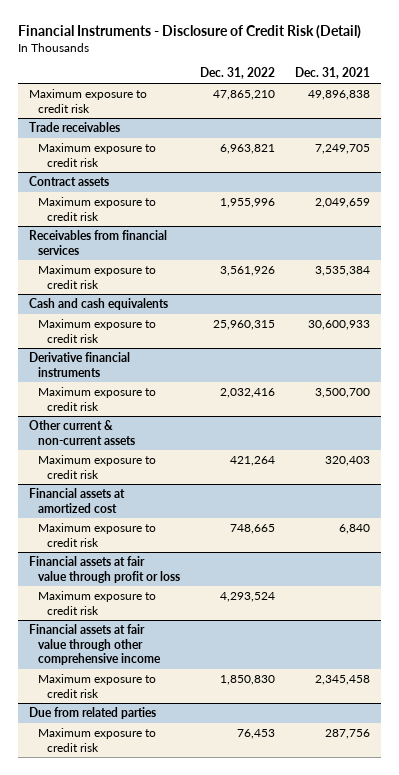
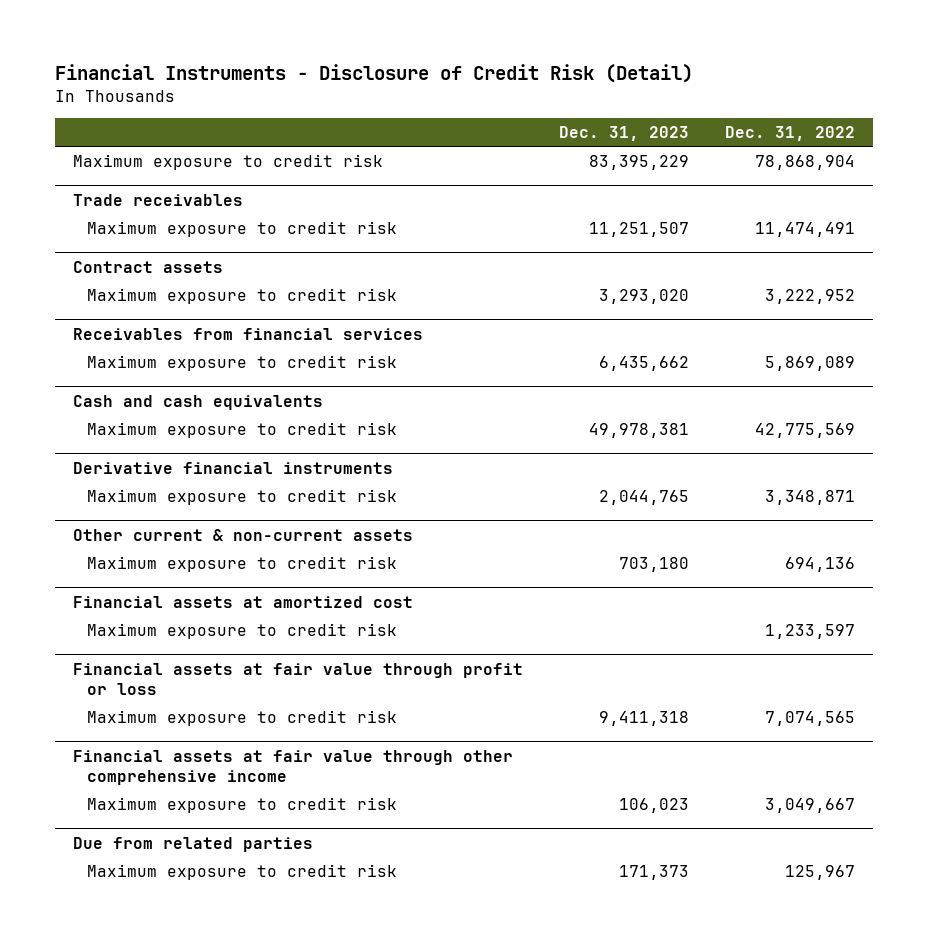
- | Dec. 31, 2022 | Dec. 31, 2021
+ | Dec. 31, 2023 | Dec. 31, 2022
- Maximum exposure to credit risk | 47,865,210 | 49,896,838
+ Maximum exposure to credit risk | 83,395,229 | 78,868,904
@ Trade receivables
- Maximum exposure to credit risk | 6,963,821 | 7,249,705
+ Maximum exposure to credit risk | 11,251,507 | 11,474,491
@ Contract assets
- Maximum exposure to credit risk | 1,955,996 | 2,049,659
+ Maximum exposure to credit risk | 3,293,020 | 3,222,952
@ Receivables from financial services
- Maximum exposure to credit risk | 3,561,926 | 3,535,384
+ Maximum exposure to credit risk | 6,435,662 | 5,869,089
@ Cash and cash equivalents
- Maximum exposure to credit risk | 25,960,315 | 30,600,933
+ Maximum exposure to credit risk | 49,978,381 | 42,775,569
@ Derivative financial instruments
- Maximum exposure to credit risk | 2,032,416 | 3,500,700
+ Maximum exposure to credit risk | 2,044,765 | 3,348,871
@ Other current & non-current assets
- Maximum exposure to credit risk | 421,264 | 320,403
+ Maximum exposure to credit risk | 703,180 | 694,136
@ Financial assets at amortized cost
- Maximum exposure to credit risk | 748,665 | 6,840
+ Maximum exposure to credit risk | | 1,233,597
@ Financial assets at fair value through profit or loss
- Maximum exposure to credit risk | 4,293,524 |
+ Maximum exposure to credit risk | 9,411,318 | 7,074,565
@ Financial assets at fair value through other comprehensive income
- Maximum exposure to credit risk | 1,850,830 | 2,345,458
+ Maximum exposure to credit risk | 106,023 | 3,049,667
@ Due from related parties
- Maximum exposure to credit risk | 76,453 | 287,756
+ Maximum exposure to credit risk | 171,373 | 125,967

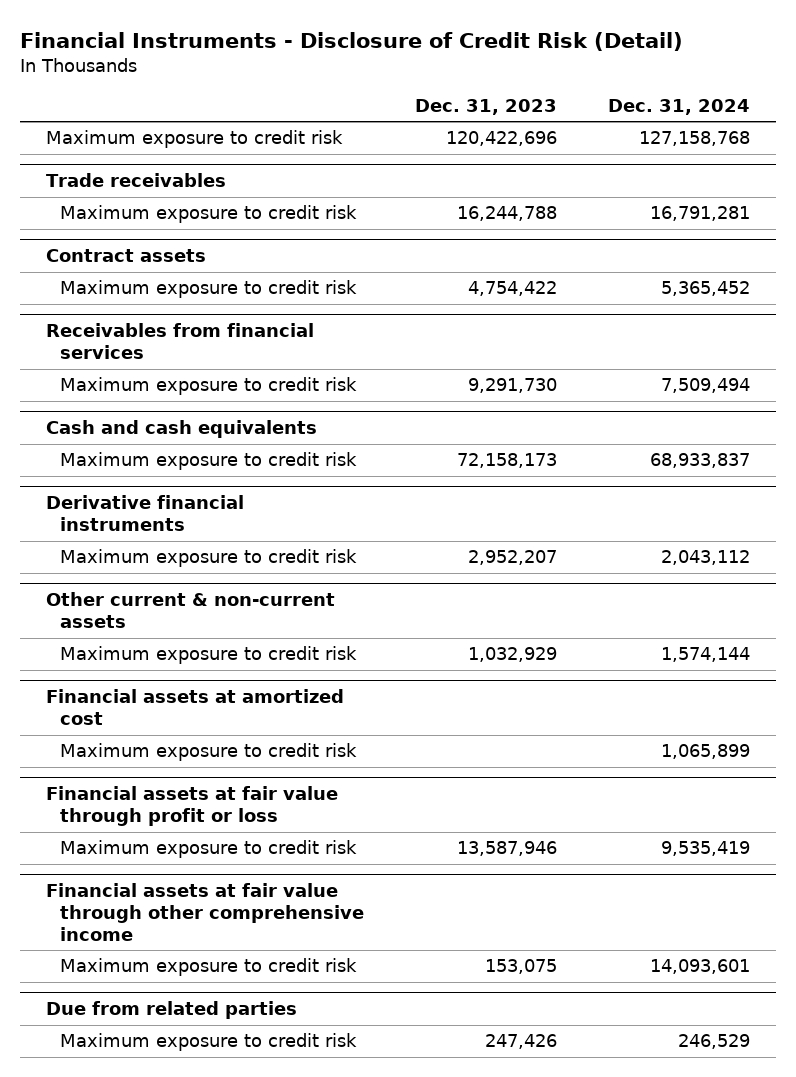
- | Dec. 31, 2023 | Dec. 31, 2022
+ | Dec. 31, 2023 | Dec. 31, 2024
- Maximum exposure to credit risk | 83,395,229 | 78,868,904
+ Maximum exposure to credit risk | 120,422,696 | 127,158,768
@ Trade receivables
- Maximum exposure to credit risk | 11,251,507 | 11,474,491
+ Maximum exposure to credit risk | 16,244,788 | 16,791,281
@ Contract assets
- Maximum exposure to credit risk | 3,293,020 | 3,222,952
+ Maximum exposure to credit risk | 4,754,422 | 5,365,452
@ Receivables from financial services
- Maximum exposure to credit risk | 6,435,662 | 5,869,089
+ Maximum exposure to credit risk | 9,291,730 | 7,509,494
@ Cash and cash equivalents
- Maximum exposure to credit risk | 49,978,381 | 42,775,569
+ Maximum exposure to credit risk | 72,158,173 | 68,933,837
@ Derivative financial instruments
- Maximum exposure to credit risk | 2,044,765 | 3,348,871
+ Maximum exposure to credit risk | 2,952,207 | 2,043,112
@ Other current & non-current assets
- Maximum exposure to credit risk | 703,180 | 694,136
+ Maximum exposure to credit risk | 1,032,929 | 1,574,144
@ Financial assets at fair value through profit or loss
- Maximum exposure to credit risk | 9,411,318 | 7,074,565
+ Maximum exposure to credit risk | 13,587,946 | 9,535,419
@ Financial assets at fair value through other comprehensive income
- Maximum exposure to credit risk | 106,023 | 3,049,667
+ Maximum exposure to credit risk | 153,075 | 14,093,601
@ Due from related parties
- Maximum exposure to credit risk | 171,373 | 125,967
+ Maximum exposure to credit risk | 247,426 | 246,529

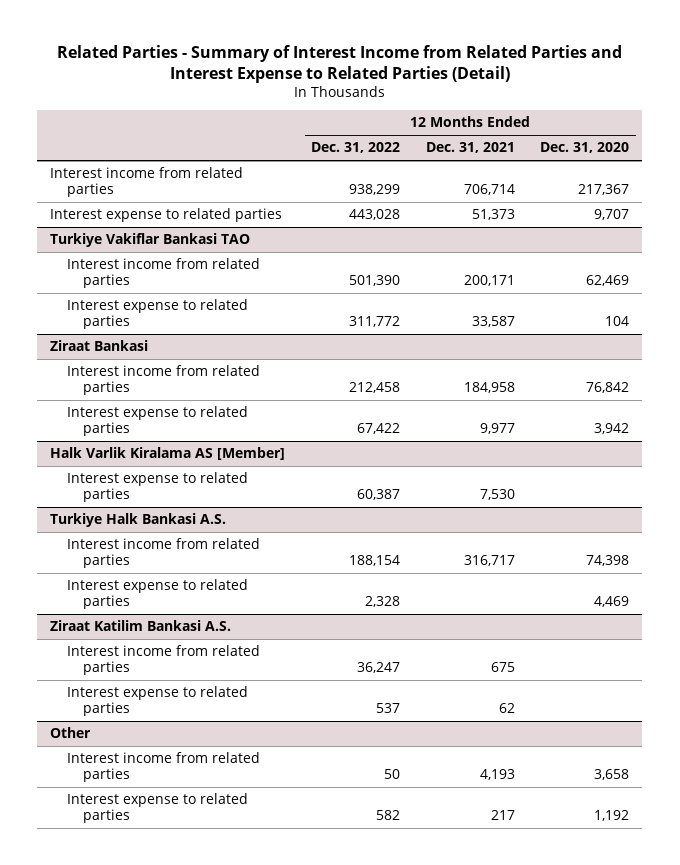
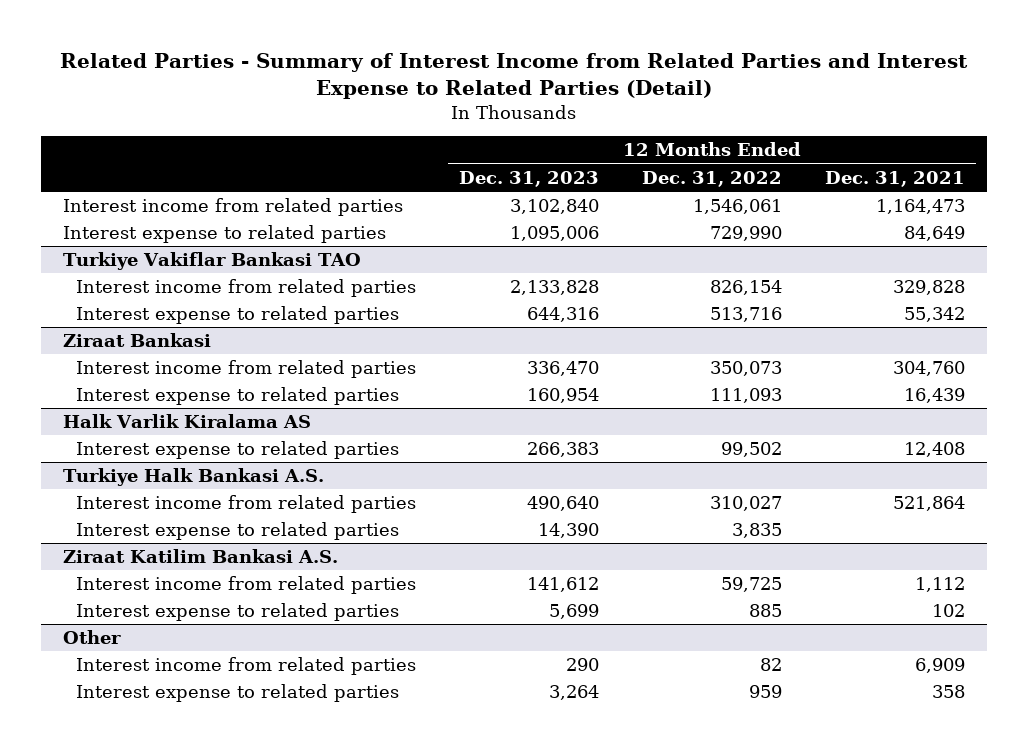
- | 12 Months Ended Dec. 31, 2022 | 12 Months Ended Dec. 31, 2021 | 12 Months Ended Dec. 31, 2020
+ | 12 Months Ended Dec. 31, 2023 | 12 Months Ended Dec. 31, 2022 | 12 Months Ended Dec. 31, 2021
- Interest income from related parties | 938,299 | 706,714 | 217,367
- Interest expense to related parties | 443,028 | 51,373 | 9,707
+ Interest income from related parties | 3,102,840 | 1,546,061 | 1,164,473
+ Interest expense to related parties | 1,095,006 | 729,990 | 84,649
@ Turkiye Vakiflar Bankasi TAO
- Interest income from related parties | 501,390 | 200,171 | 62,469
- Interest expense to related parties | 311,772 | 33,587 | 104
+ Interest income from related parties | 2,133,828 | 826,154 | 329,828
+ Interest expense to related parties | 644,316 | 513,716 | 55,342
@ Ziraat Bankasi
- Interest income from related parties | 212,458 | 184,958 | 76,842
- Interest expense to related parties | 67,422 | 9,977 | 3,942
- Halk Varlik Kiralama AS [Member]
- Interest expense to related parties | 60,387 | 7,530 |
@ Ziraat Bankasi
+ Interest income from related parties | 336,470 | 350,073 | 304,760
+ Interest expense to related parties | 160,954 | 111,093 | 16,439
+ Halk Varlik Kiralama AS
+ Interest expense to related parties | 266,383 | 99,502 | 12,408
@ Turkiye Halk Bankasi A.S.
- Interest income from related parties | 188,154 | 316,717 | 74,398
- Interest expense to related parties | 2,328 | | 4,469
+ Interest income from related parties | 490,640 | 310,027 | 521,864
+ Interest expense to related parties | 14,390 | 3,835 |
@ Ziraat Katilim Bankasi A.S.
- Interest income from related parties | 36,247 | 675 |
- Interest expense to related parties | 537 | 62 |
+ Interest income from related parties | 141,612 | 59,725 | 1,112
+ Interest expense to related parties | 5,699 | 885 | 102
@ Other
- Interest income from related parties | 50 | 4,193 | 3,658
- Interest expense to related parties | 582 | 217 | 1,192
+ Interest income from related parties | 290 | 82 | 6,909
+ Interest expense to related parties | 3,264 | 959 | 358

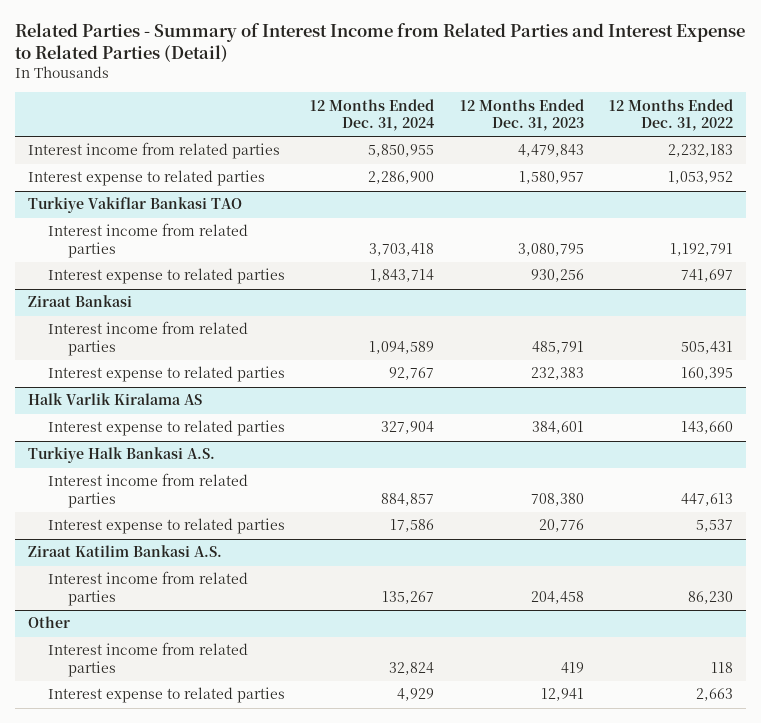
- | 12 Months Ended Dec. 31, 2023 | 12 Months Ended Dec. 31, 2022 | 12 Months Ended Dec. 31, 2021
+ | 12 Months Ended Dec. 31, 2024 | 12 Months Ended Dec. 31, 2023 | 12 Months Ended Dec. 31, 2022
- Interest income from related parties | 3,102,840 | 1,546,061 | 1,164,473
- Interest expense to related parties | 1,095,006 | 729,990 | 84,649
+ Interest income from related parties | 5,850,955 | 4,479,843 | 2,232,183
+ Interest expense to related parties | 2,286,900 | 1,580,957 | 1,053,952
@ Turkiye Vakiflar Bankasi TAO
- Interest income from related parties | 2,133,828 | 826,154 | 329,828
- Interest expense to related parties | 644,316 | 513,716 | 55,342
+ Interest income from related parties | 3,703,418 | 3,080,795 | 1,192,791
+ Interest expense to related parties | 1,843,714 | 930,256 | 741,697
@ Ziraat Bankasi
- Interest income from related parties | 336,470 | 350,073 | 304,760
- Interest expense to related parties | 160,954 | 111,093 | 16,439
+ Interest income from related parties | 1,094,589 | 485,791 | 505,431
+ Interest expense to related parties | 92,767 | 232,383 | 160,395
@ Halk Varlik Kiralama AS
- Interest expense to related parties | 266,383 | 99,502 | 12,408
+ Interest expense to related parties | 327,904 | 384,601 | 143,660
@ Turkiye Halk Bankasi A.S.
- Interest income from related parties | 490,640 | 310,027 | 521,864
- Interest expense to related parties | 14,390 | 3,835 |
+ Interest income from related parties | 884,857 | 708,380 | 447,613
+ Interest expense to related parties | 17,586 | 20,776 | 5,537
@ Ziraat Katilim Bankasi A.S.
- Interest income from related parties | 141,612 | 59,725 | 1,112
- Interest expense to related parties | 5,699 | 885 | 102
+ Interest income from related parties | 135,267 | 204,458 | 86,230
@ Other
- Interest income from related parties | 290 | 82 | 6,909
- Interest expense to related parties | 3,264 | 959 | 358
+ Interest income from related parties | 32,824 | 419 | 118
+ Interest expense to related parties | 4,929 | 12,941 | 2,663

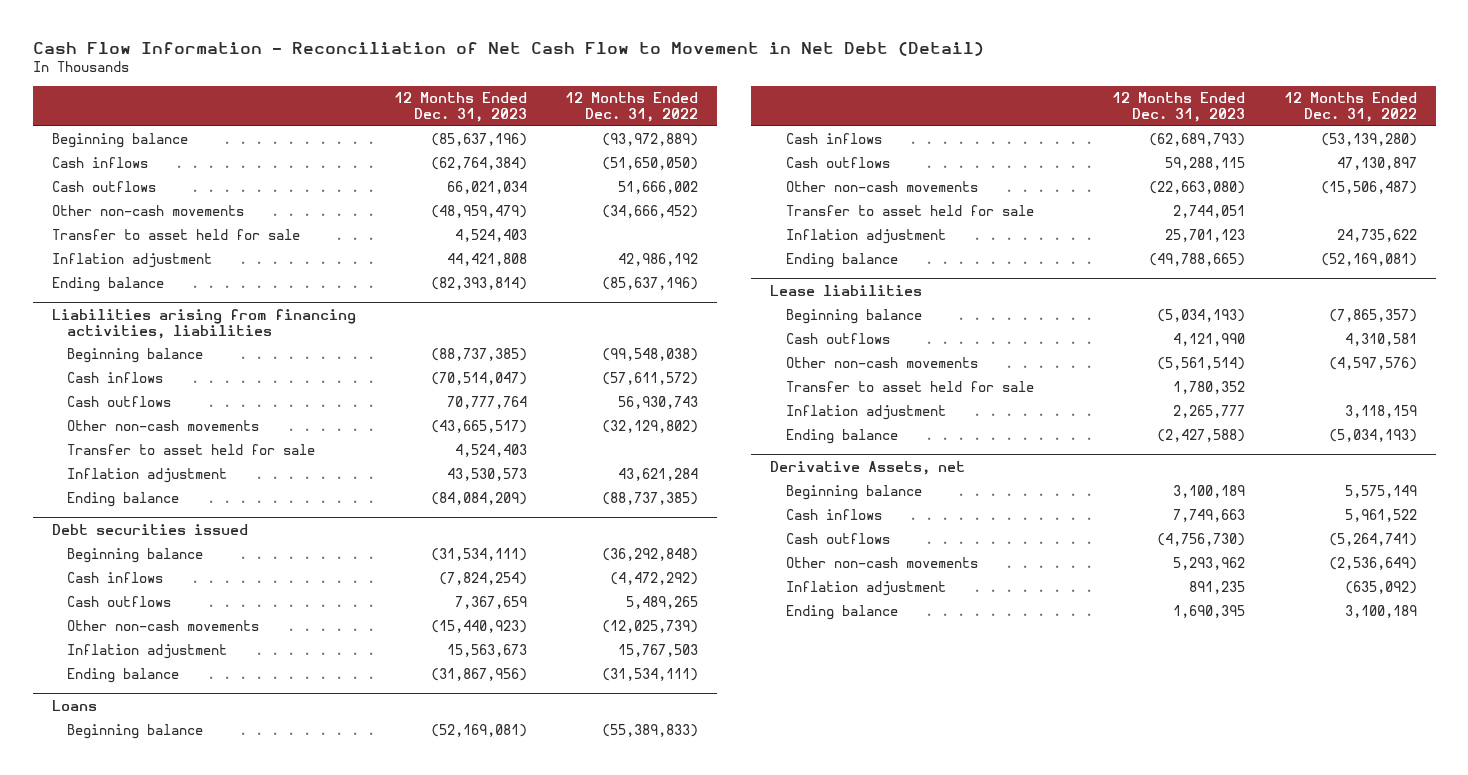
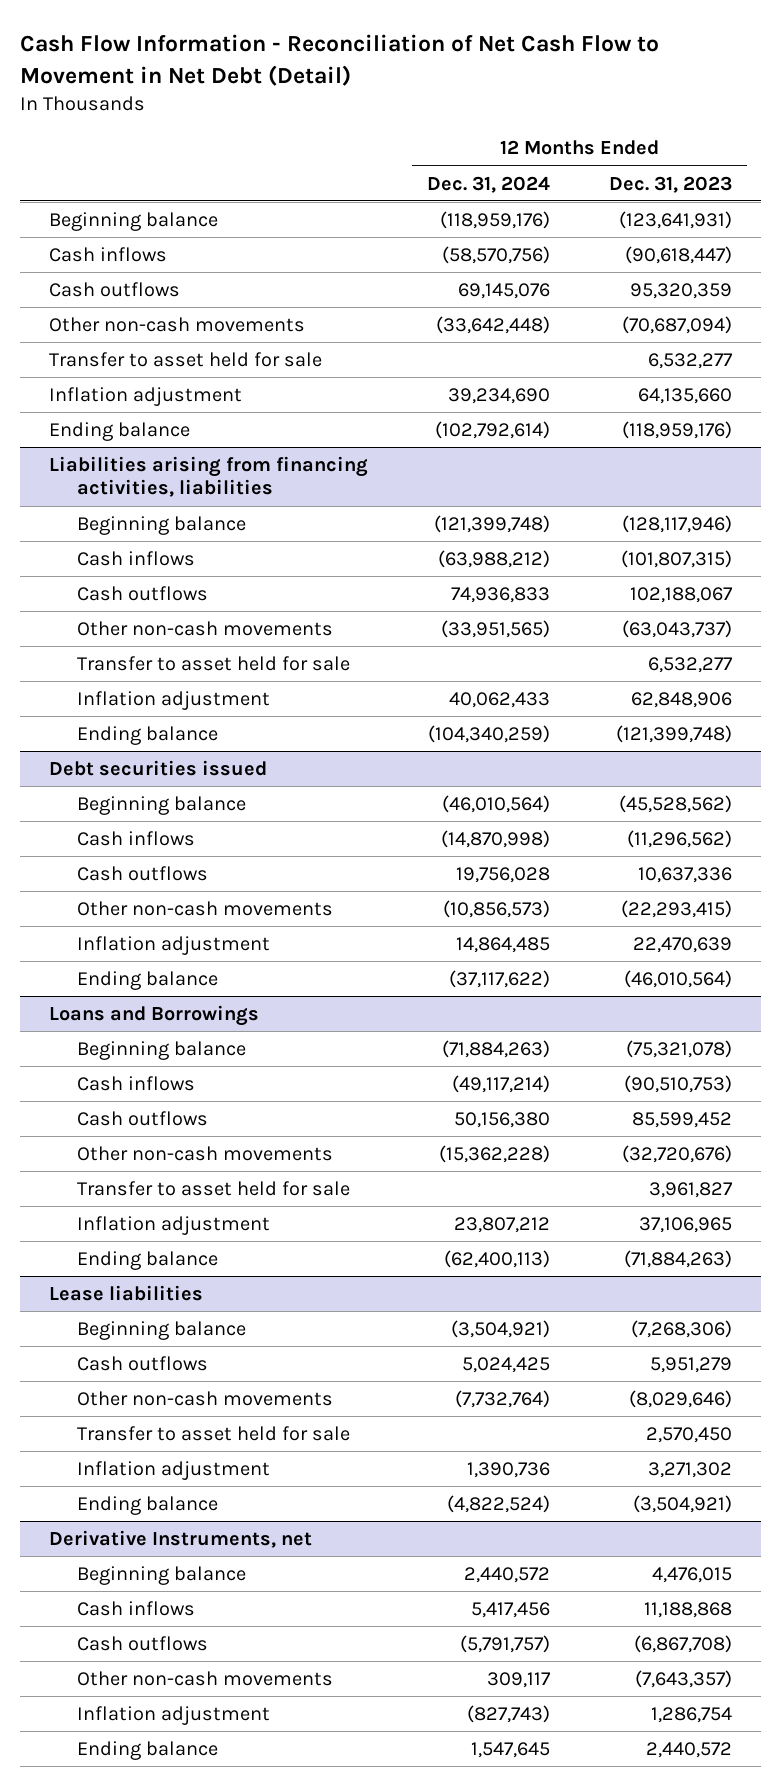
- | 12 Months Ended Dec. 31, 2023 | 12 Months Ended Dec. 31, 2022
+ | 12 Months Ended Dec. 31, 2024 | 12 Months Ended Dec. 31, 2023
- Beginning balance | (85,637,196) | (93,972,889)
- Cash inflows | (62,764,384) | (51,650,050)
- Cash outflows | 66,021,034 | 51,666,002
- Other non-cash movements | (48,959,479) | (34,666,452)
- Transfer to asset held for sale | 4,524,403 |
- Inflation adjustment | 44,421,808 | 42,986,192
- Ending balance | (82,393,814) | (85,637,196)
+ Beginning balance | (118,959,176) | (123,641,931)
+ Cash inflows | (58,570,756) | (90,618,447)
+ Cash outflows | 69,145,076 | 95,320,359
+ Other non-cash movements | (33,642,448) | (70,687,094)
+ Transfer to asset held for sale | | 6,532,277
+ Inflation adjustment | 39,234,690 | 64,135,660
+ Ending balance | (102,792,614) | (118,959,176)
@ Liabilities arising from financing activities, liabilities
- Beginning balance | (88,737,385) | (99,548,038)
- Cash inflows | (70,514,047) | (57,611,572)
- Cash outflows | 70,777,764 | 56,930,743
- Other non-cash movements | (43,665,517) | (32,129,802)
- Transfer to asset held for sale | 4,524,403 |
- Inflation adjustment | 43,530,573 | 43,621,284
- Ending balance | (84,084,209) | (88,737,385)
+ Beginning balance | (121,399,748) | (128,117,946)
+ Cash inflows | (63,988,212) | (101,807,315)
+ Cash outflows | 74,936,833 | 102,188,067
+ Other non-cash movements | (33,951,565) | (63,043,737)
+ Transfer to asset held for sale | | 6,532,277
+ Inflation adjustment | 40,062,433 | 62,848,906
+ Ending balance | (104,340,259) | (121,399,748)
@ Debt securities issued
- Beginning balance | (31,534,111) | (36,292,848)
- Cash inflows | (7,824,254) | (4,472,292)
- Cash outflows | 7,367,659 | 5,489,265
- Other non-cash movements | (15,440,923) | (12,025,739)
- Inflation adjustment | 15,563,673 | 15,767,503
- Ending balance | (31,867,956) | (31,534,111)
- Loans
- Beginning balance | (52,169,081) | (55,389,833)
- Cash inflows | (62,689,793) | (53,139,280)
- Cash outflows | 59,288,115 | 47,130,897
- Other non-cash movements | (22,663,080) | (15,506,487)
- Transfer to asset held for sale | 2,744,051 |
- Inflation adjustment | 25,701,123 | 24,735,622
- Ending balance | (49,788,665) | (52,169,081)
@ Debt securities issued
+ Beginning balance | (46,010,564) | (45,528,562)
+ Cash inflows | (14,870,998) | (11,296,562)
+ Cash outflows | 19,756,028 | 10,637,336
+ Other non-cash movements | (10,856,573) | (22,293,415)
+ Inflation adjustment | 14,864,485 | 22,470,639
+ Ending balance | (37,117,622) | (46,010,564)
+ Loans and Borrowings
+ Beginning balance | (71,884,263) | (75,321,078)
+ Cash inflows | (49,117,214) | (90,510,753)
+ Cash outflows | 50,156,380 | 85,599,452
+ Other non-cash movements | (15,362,228) | (32,720,676)
+ Transfer to asset held for sale | | 3,961,827
+ Inflation adjustment | 23,807,212 | 37,106,965
+ Ending balance | (62,400,113) | (71,884,263)
@ Lease liabilities
- Beginning balance | (5,034,193) | (7,865,357)
- Cash outflows | 4,121,990 | 4,310,581
- Other non-cash movements | (5,561,514) | (4,597,576)
- Transfer to asset held for sale | 1,780,352 |
- Inflation adjustment | 2,265,777 | 3,118,159
- Ending balance | (2,427,588) | (5,034,193)
- Derivative Assets, net
- Beginning balance | 3,100,189 | 5,575,149
- Cash inflows | 7,749,663 | 5,961,522
- Cash outflows | (4,756,730) | (5,264,741)
- Other non-cash movements | 5,293,962 | (2,536,649)
- Inflation adjustment | 891,235 | (635,092)
- Ending balance | 1,690,395 | 3,100,189
@ Lease liabilities
+ Beginning balance | (3,504,921) | (7,268,306)
+ Cash outflows | 5,024,425 | 5,951,279
+ Other non-cash movements | (7,732,764) | (8,029,646)
+ Transfer to asset held for sale | | 2,570,450
+ Inflation adjustment | 1,390,736 | 3,271,302
+ Ending balance | (4,822,524) | (3,504,921)
+ Derivative Instruments, net
+ Beginning balance | 2,440,572 | 4,476,015
+ Cash inflows | 5,417,456 | 11,188,868
+ Cash outflows | (5,791,757) | (6,867,708)
+ Other non-cash movements | 309,117 | (7,643,357)
+ Inflation adjustment | (827,743) | 1,286,754
+ Ending balance | 1,547,645 | 2,440,572

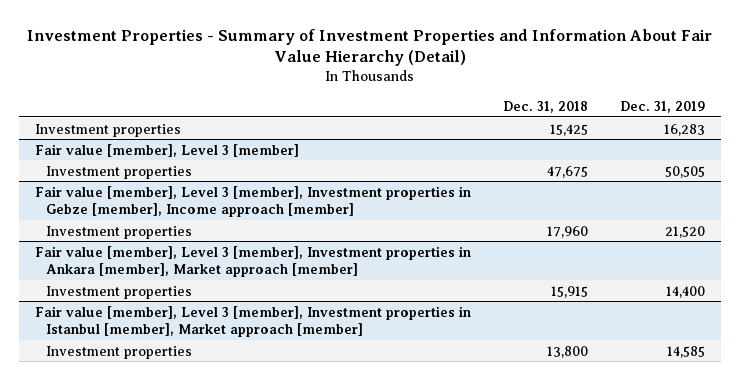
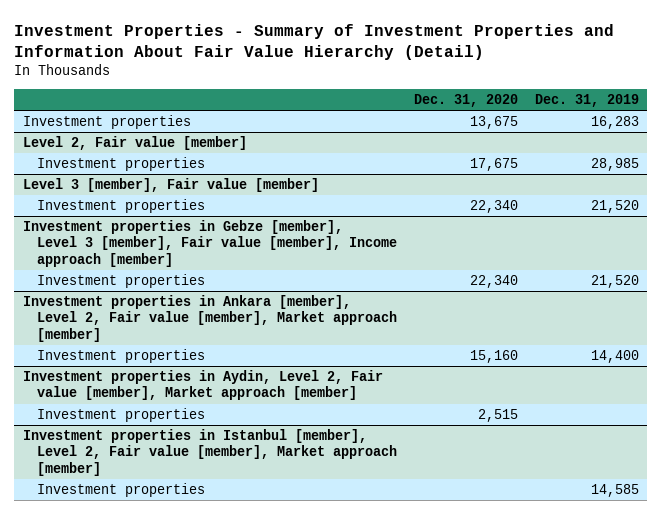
- | Dec. 31, 2018 | Dec. 31, 2019
+ | Dec. 31, 2020 | Dec. 31, 2019
- Fair value [member], Level 3 [member]
- Investment properties | 47,675 | 50,505
- Fair value [member], Level 3 [member], Investment properties in Gebze [member], Income approach [member]
+ Level 2, Fair value [member]
+ Investment properties | 17,675 | 28,985
+ Level 3 [member], Fair value [member]
- Fair value [member], Level 3 [member], Investment properties in Ankara [member], Market approach [member]
+ Investment properties in Gebze [member], Level 3 [member], Fair value [member], Income approach [member]
+ Investment properties | 22,340 | 21,520
+ Investment properties in Ankara [member], Level 2, Fair value [member], Market approach [member]
- Fair value [member], Level 3 [member], Investment properties in Istanbul [member], Market approach [member]
+ Investment properties in Aydin, Level 2, Fair value [member], Market approach [member]
+ Investment properties | 2,515 |
+ Investment properties in Istanbul [member], Level 2, Fair value [member], Market approach [member]

